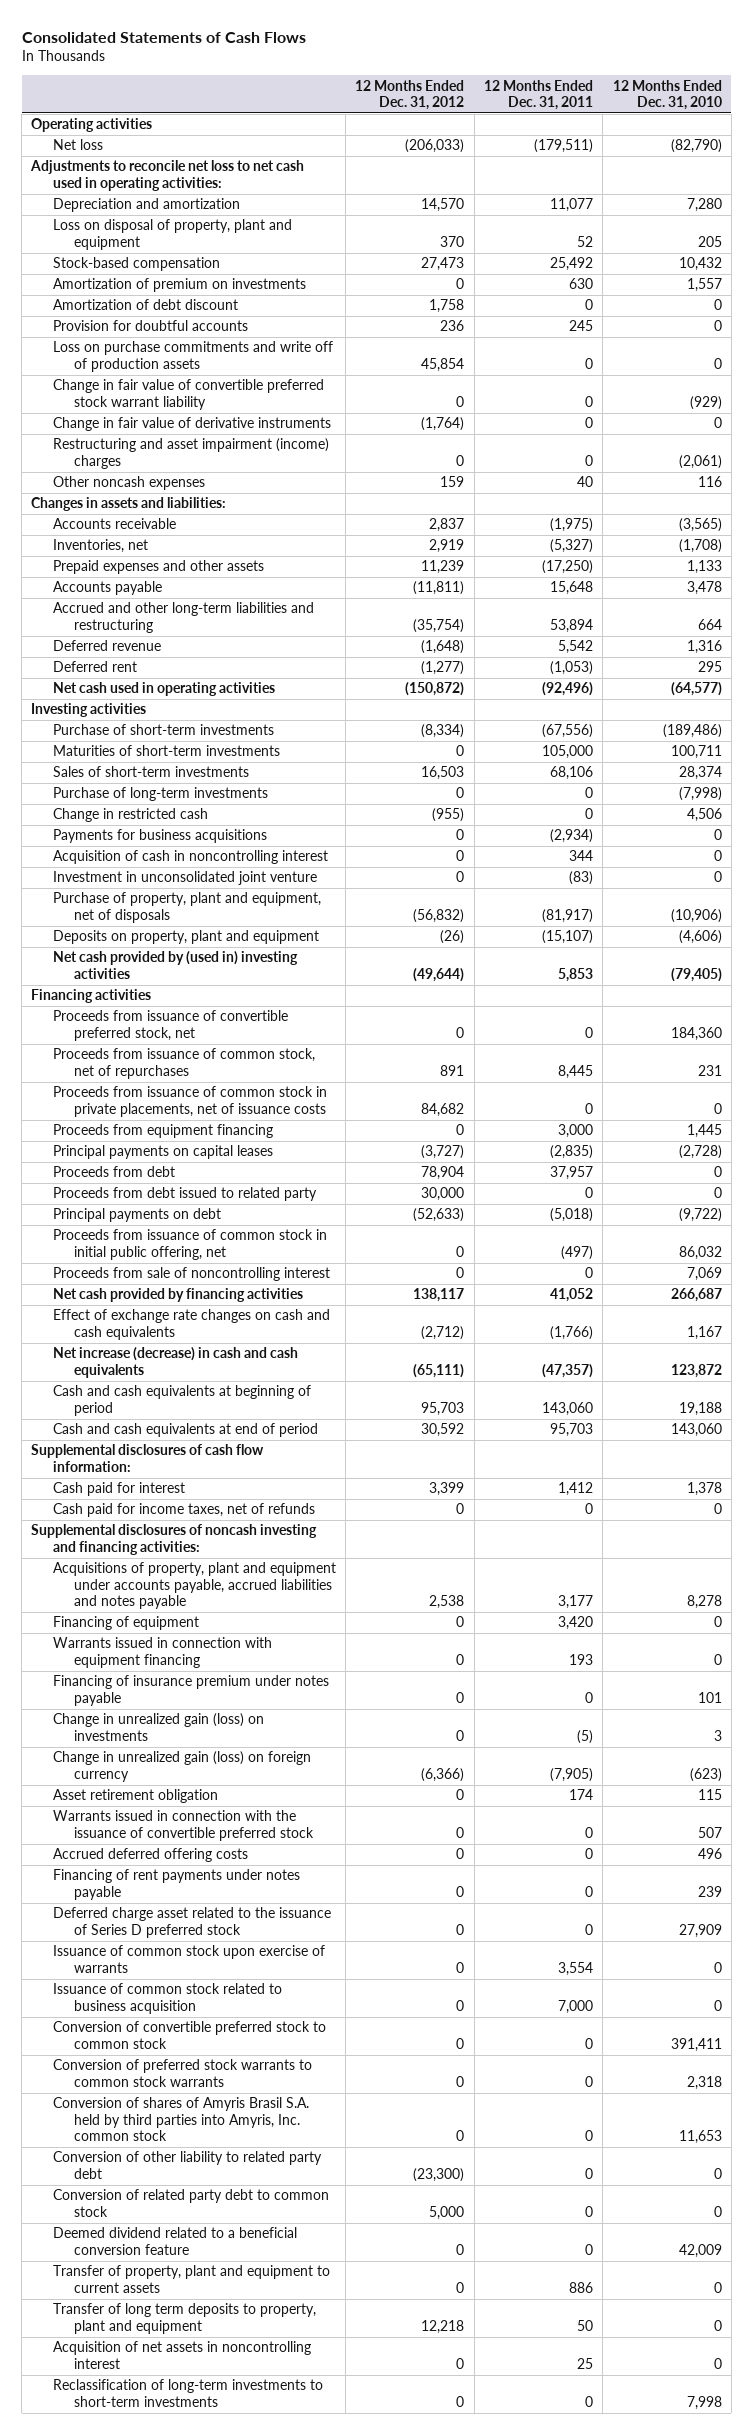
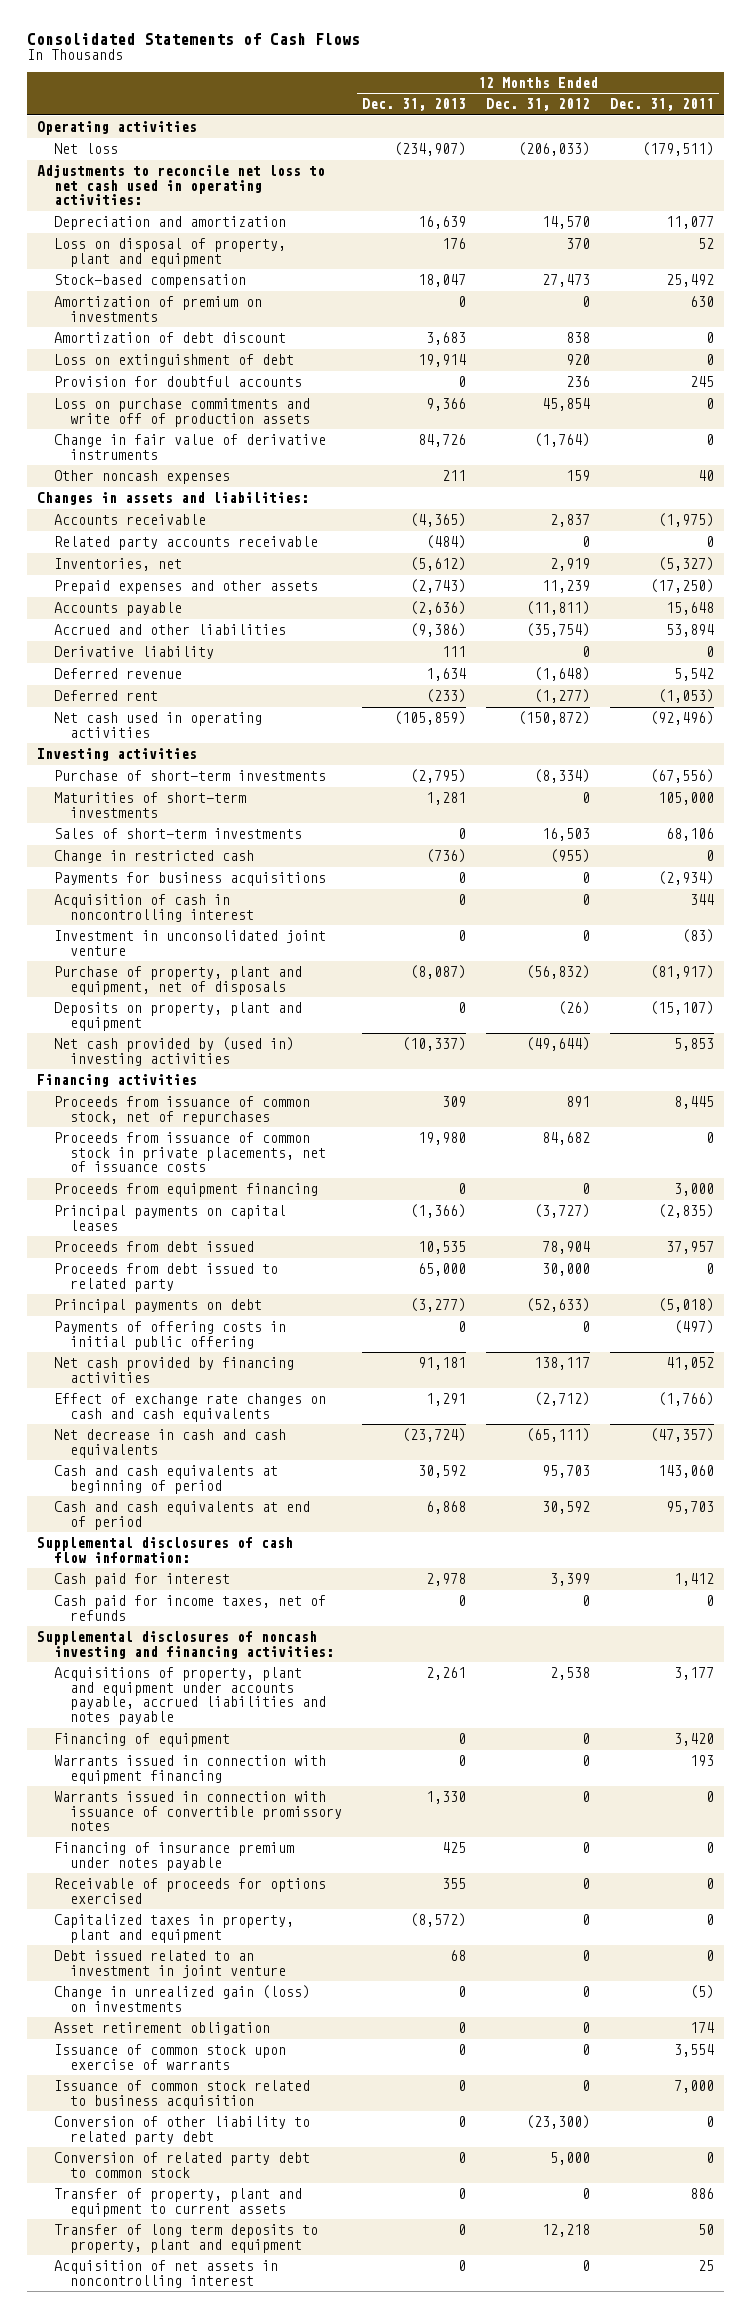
- | 12 Months Ended Dec. 31, 2012 | 12 Months Ended Dec. 31, 2011 | 12 Months Ended Dec. 31, 2010
+ | 12 Months Ended Dec. 31, 2013 | 12 Months Ended Dec. 31, 2012 | 12 Months Ended Dec. 31, 2011
- Amortization of debt discount | 1,758 | 0 | 0
+ Amortization of debt discount | 3,683 | 838 | 0
+ Loss on extinguishment of debt | 19,914 | 920 | 0
- Change in fair value of convertible preferred stock warrant liability | 0 | 0 | (929)
- Restructuring and asset impairment (income) charges | 0 | 0 | (2,061)
+ Related party accounts receivable | (484) | 0 | 0
- Accrued and other long-term liabilities and restructuring | (35,754) | 53,894 | 664
+ Accrued and other liabilities | (9,386) | (35,754) | 53,894
+ Derivative liability | 111 | 0 | 0
- Purchase of long-term investments | 0 | 0 | (7,998)
- Proceeds from issuance of convertible preferred stock, net | 0 | 0 | 184,360
- Proceeds from debt | 78,904 | 37,957 | 0
+ Proceeds from debt issued | 10,535 | 78,904 | 37,957
- Proceeds from issuance of common stock in initial public offering, net | 0 | (497) | 86,032
- Proceeds from sale of noncontrolling interest | 0 | 0 | 7,069
+ Payments of offering costs in initial public offering | 0 | 0 | (497)
- Net increase (decrease) in cash and cash equivalents | (65,111) | (47,357) | 123,872
+ Net decrease in cash and cash equivalents | (23,724) | (65,111) | (47,357)
+ Warrants issued in connection with issuance of convertible promissory notes | 1,330 | 0 | 0
+ Receivable of proceeds for options exercised | 355 | 0 | 0
+ Capitalized taxes in property, plant and equipment | (8,572) | 0 | 0
+ Debt issued related to an investment in joint venture | 68 | 0 | 0
- Change in unrealized gain (loss) on foreign currency | (6,366) | (7,905) | (623)
- Warrants issued in connection with the issuance of convertible preferred stock | 0 | 0 | 507
- Accrued deferred offering costs | 0 | 0 | 496
- Financing of rent payments under notes payable | 0 | 0 | 239
- Deferred charge asset related to the issuance of Series D preferred stock | 0 | 0 | 27,909
- Conversion of convertible preferred stock to common stock | 0 | 0 | 391,411
- Conversion of preferred stock warrants to common stock warrants | 0 | 0 | 2,318
- Conversion of shares of Amyris Brasil S.A. held by third parties into Amyris, Inc. common stock | 0 | 0 | 11,653
- Deemed dividend related to a beneficial conversion feature | 0 | 0 | 42,009
- Reclassification of long-term investments to short-term investments | 0 | 0 | 7,998

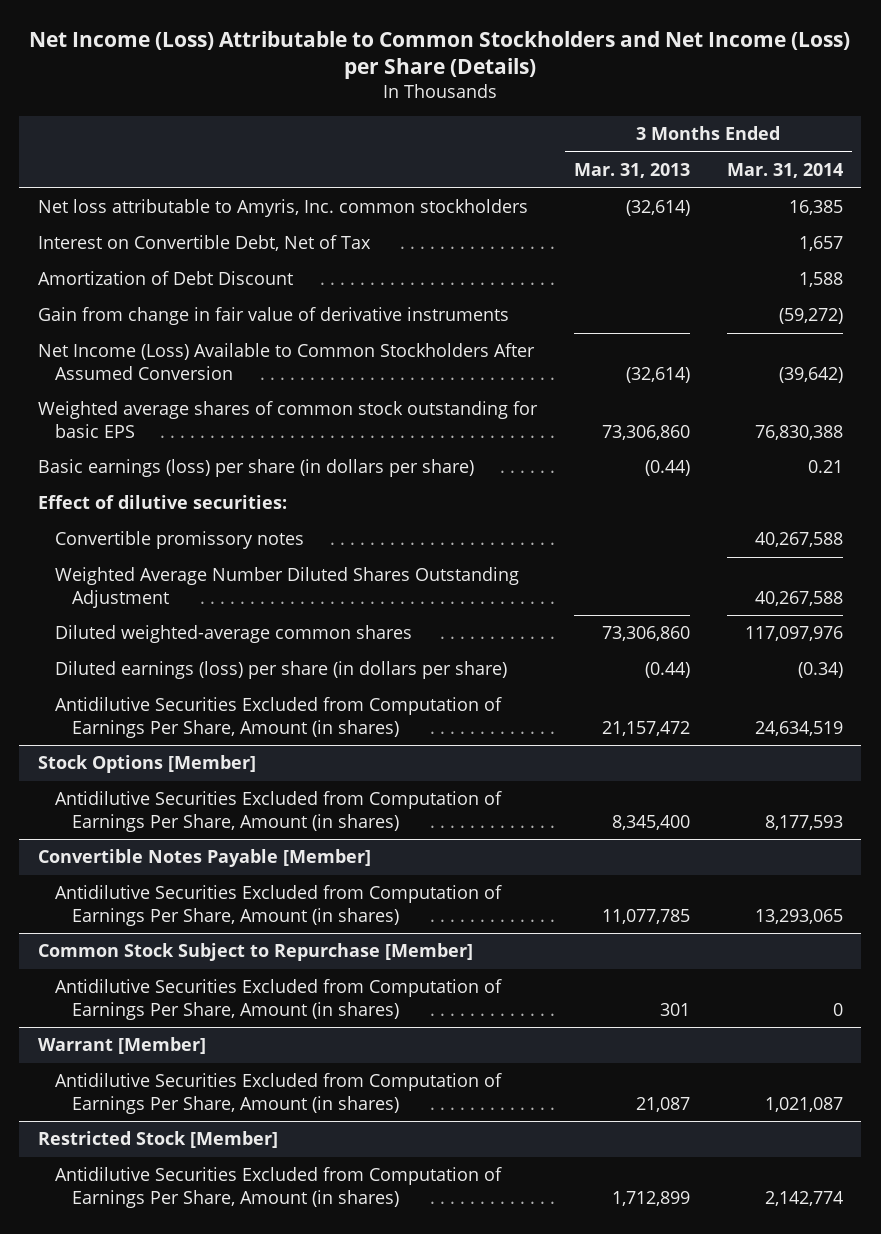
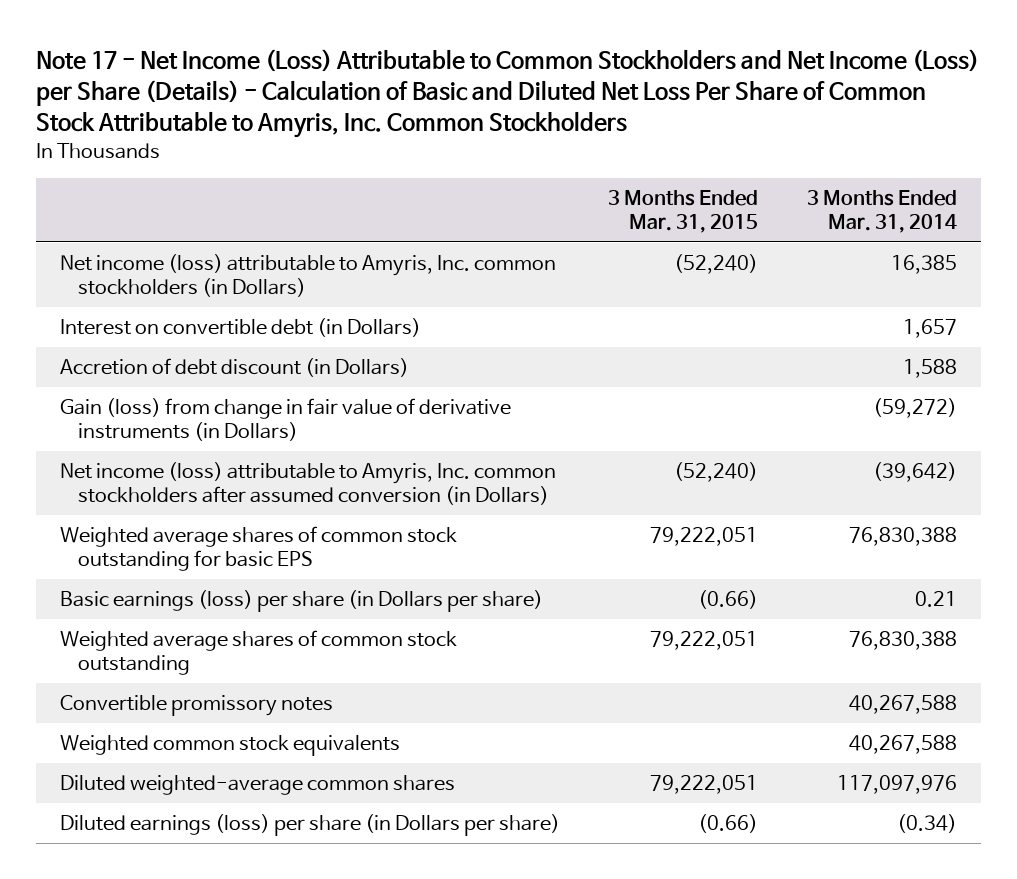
- Net Income (Loss) Attributable to Common Stockholders and Net Income (Loss) per Share (Details)
+ Note 17 - Net Income (Loss) Attributable to Common Stockholders and Net Income (Loss) per Share (Details) - Calculation of Basic and Diluted Net Loss Per Share of Common Stock Attributable to Amyris, Inc. Common Stockholders
- | 3 Months Ended Mar. 31, 2013 | 3 Months Ended Mar. 31, 2014
+ | 3 Months Ended Mar. 31, 2015 | 3 Months Ended Mar. 31, 2014
- Net loss attributable to Amyris, Inc. common stockholders | (32,614) | 16,385
- Interest on Convertible Debt, Net of Tax | | 1,657
- Amortization of Debt Discount | | 1,588
- Gain from change in fair value of derivative instruments | | (59,272)
- Net Income (Loss) Available to Common Stockholders After Assumed Conversion | (32,614) | (39,642)
+ Net income (loss) attributable to Amyris, Inc. common stockholders (in Dollars) | (52,240) | 16,385
+ Interest on convertible debt (in Dollars) | | 1,657
+ Accretion of debt discount (in Dollars) | | 1,588
+ Gain (loss) from change in fair value of derivative instruments (in Dollars) | | (59,272)
+ Net income (loss) attributable to Amyris, Inc. common stockholders after assumed conversion (in Dollars) | (52,240) | (39,642)
- Basic earnings (loss) per share (in dollars per share) | (0.44) | 0.21
- Effect of dilutive securities:
+ Basic earnings (loss) per share (in Dollars per share) | (0.66) | 0.21
+ Weighted average shares of common stock outstanding | 79,222,051 | 76,830,388
- Weighted Average Number Diluted Shares Outstanding Adjustment | | 40,267,588
+ Weighted common stock equivalents | | 40,267,588
- Diluted earnings (loss) per share (in dollars per share) | (0.44) | (0.34)
- Antidilutive Securities Excluded from Computation of Earnings Per Share, Amount (in shares) | 21,157,472 | 24,634,519
- Stock Options [Member]
- Antidilutive Securities Excluded from Computation of Earnings Per Share, Amount (in shares) | 8,345,400 | 8,177,593
- Convertible Notes Payable [Member]
- Antidilutive Securities Excluded from Computation of Earnings Per Share, Amount (in shares) | 11,077,785 | 13,293,065
- Common Stock Subject to Repurchase [Member]
- Antidilutive Securities Excluded from Computation of Earnings Per Share, Amount (in shares) | 301 | 0
- Warrant [Member]
- Antidilutive Securities Excluded from Computation of Earnings Per Share, Amount (in shares) | 21,087 | 1,021,087
- Restricted Stock [Member]
- Antidilutive Securities Excluded from Computation of Earnings Per Share, Amount (in shares) | 1,712,899 | 2,142,774
+ Diluted earnings (loss) per share (in Dollars per share) | (0.66) | (0.34)

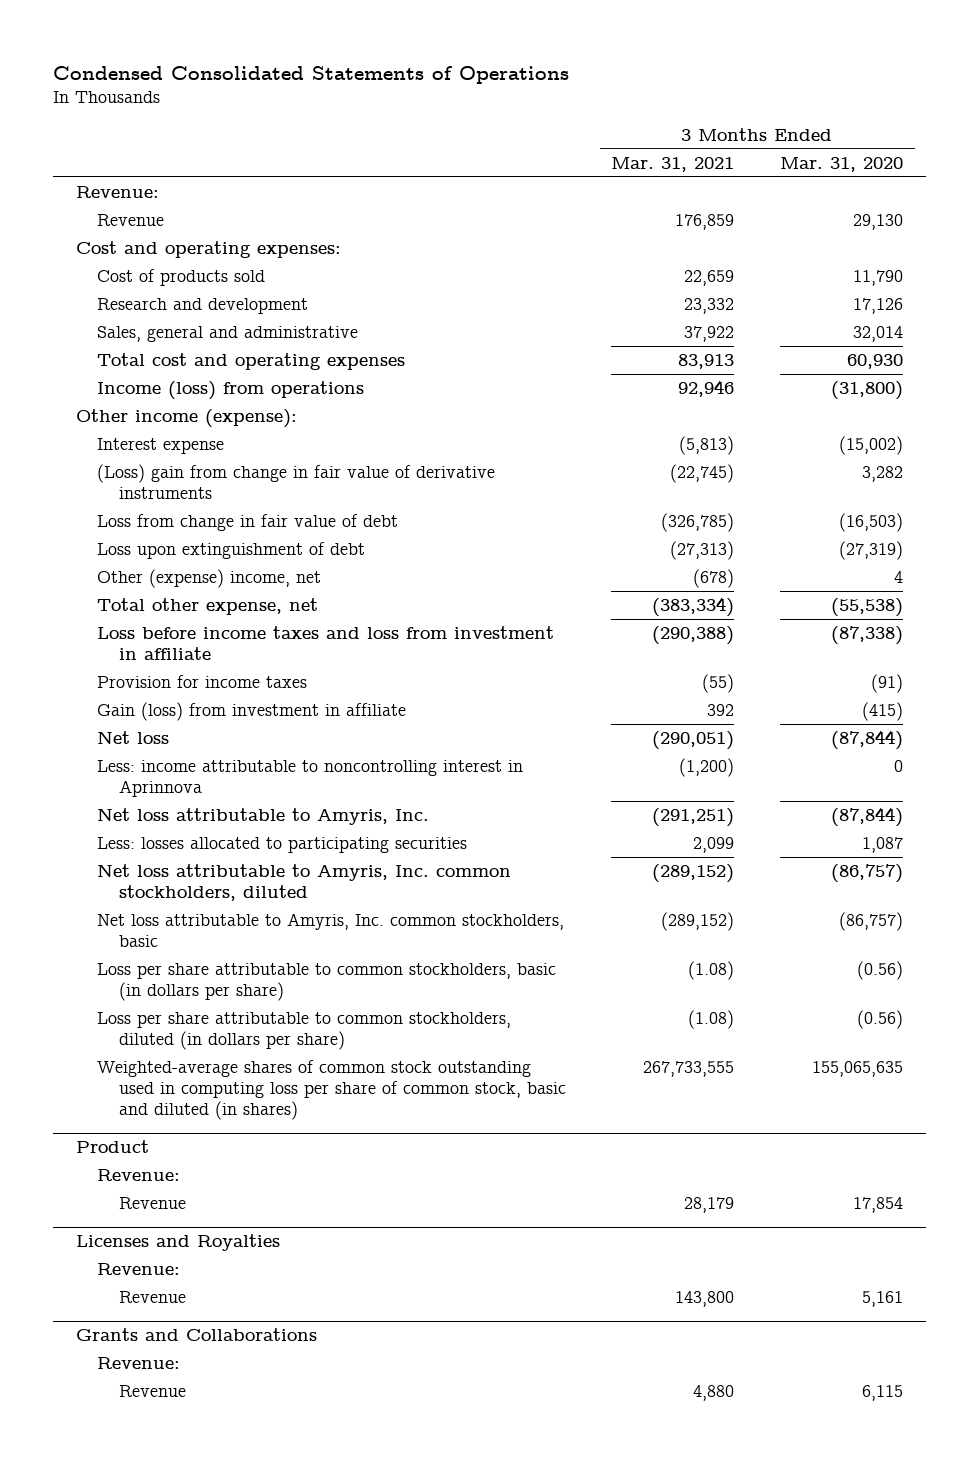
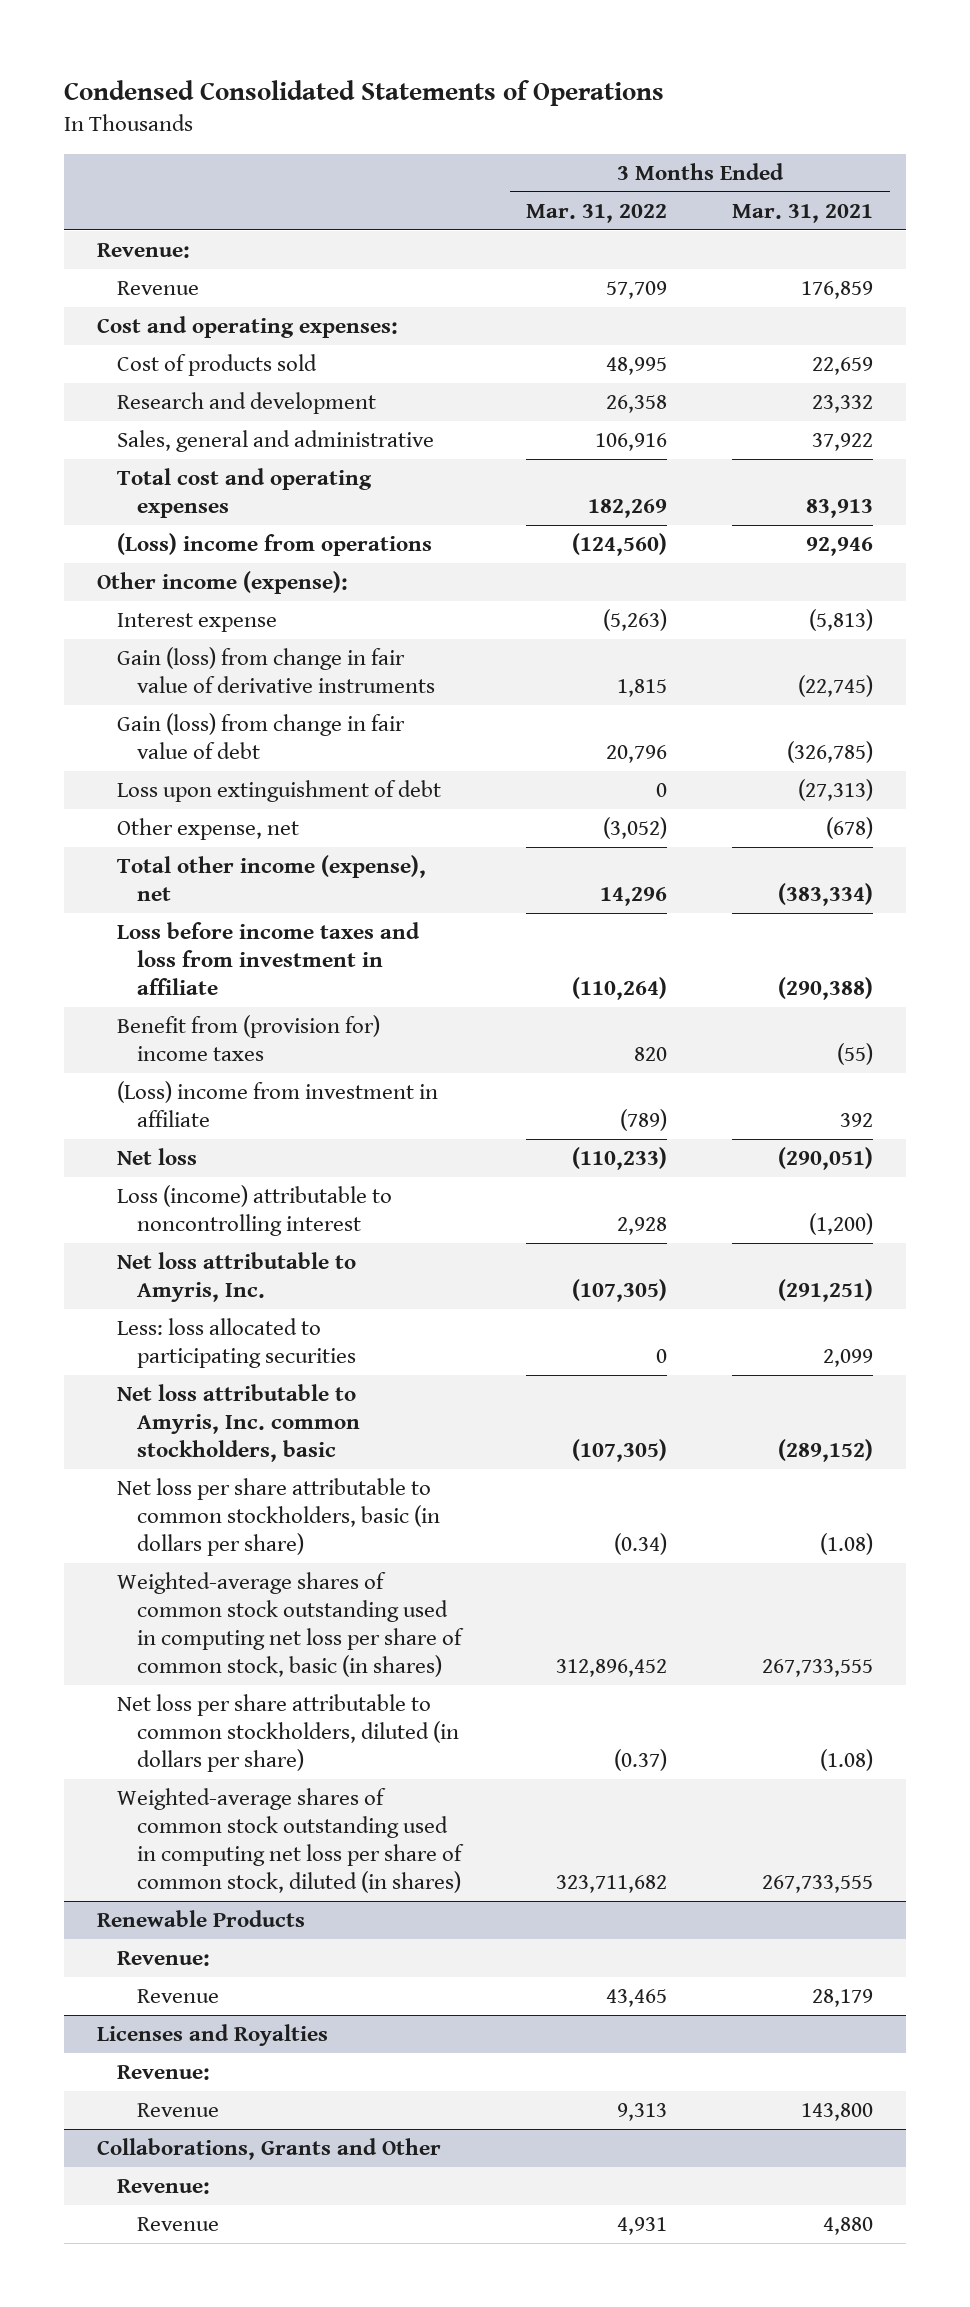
- | 3 Months Ended Mar. 31, 2021 | 3 Months Ended Mar. 31, 2020
+ | 3 Months Ended Mar. 31, 2022 | 3 Months Ended Mar. 31, 2021
- Income (loss) from operations | 92,946 | (31,800)
+ (Loss) income from operations | (124,560) | 92,946
- (Loss) gain from change in fair value of derivative instruments | (22,745) | 3,282
- Loss from change in fair value of debt | (326,785) | (16,503)
+ Gain (loss) from change in fair value of derivative instruments | 1,815 | (22,745)
+ Gain (loss) from change in fair value of debt | 20,796 | (326,785)
- Other (expense) income, net | (678) | 4
- Total other expense, net | (383,334) | (55,538)
+ Other expense, net | (3,052) | (678)
+ Total other income (expense), net | 14,296 | (383,334)
- Provision for income taxes | (55) | (91)
- Gain (loss) from investment in affiliate | 392 | (415)
+ Benefit from (provision for) income taxes | 820 | (55)
+ (Loss) income from investment in affiliate | (789) | 392
- Less: income attributable to noncontrolling interest in Aprinnova | (1,200) | 0
+ Loss (income) attributable to noncontrolling interest | 2,928 | (1,200)
- Less: losses allocated to participating securities | 2,099 | 1,087
- Net loss attributable to Amyris, Inc. common stockholders, diluted | (289,152) | (86,757)
+ Less: loss allocated to participating securities | 0 | 2,099
- Loss per share attributable to common stockholders, basic (in dollars per share) | (1.08) | (0.56)
- Loss per share attributable to common stockholders, diluted (in dollars per share) | (1.08) | (0.56)
- Weighted-average shares of common stock outstanding used in computing loss per share of common stock, basic and diluted (in shares) | 267,733,555 | 155,065,635
- Product
+ Net loss per share attributable to common stockholders, basic (in dollars per share) | (0.34) | (1.08)
+ Weighted-average shares of common stock outstanding used in computing net loss per share of common stock, basic (in shares) | 312,896,452 | 267,733,555
+ Net loss per share attributable to common stockholders, diluted (in dollars per share) | (0.37) | (1.08)
+ Weighted-average shares of common stock outstanding used in computing net loss per share of common stock, diluted (in shares) | 323,711,682 | 267,733,555
+ Renewable Products
- Grants and Collaborations
+ Collaborations, Grants and Other

